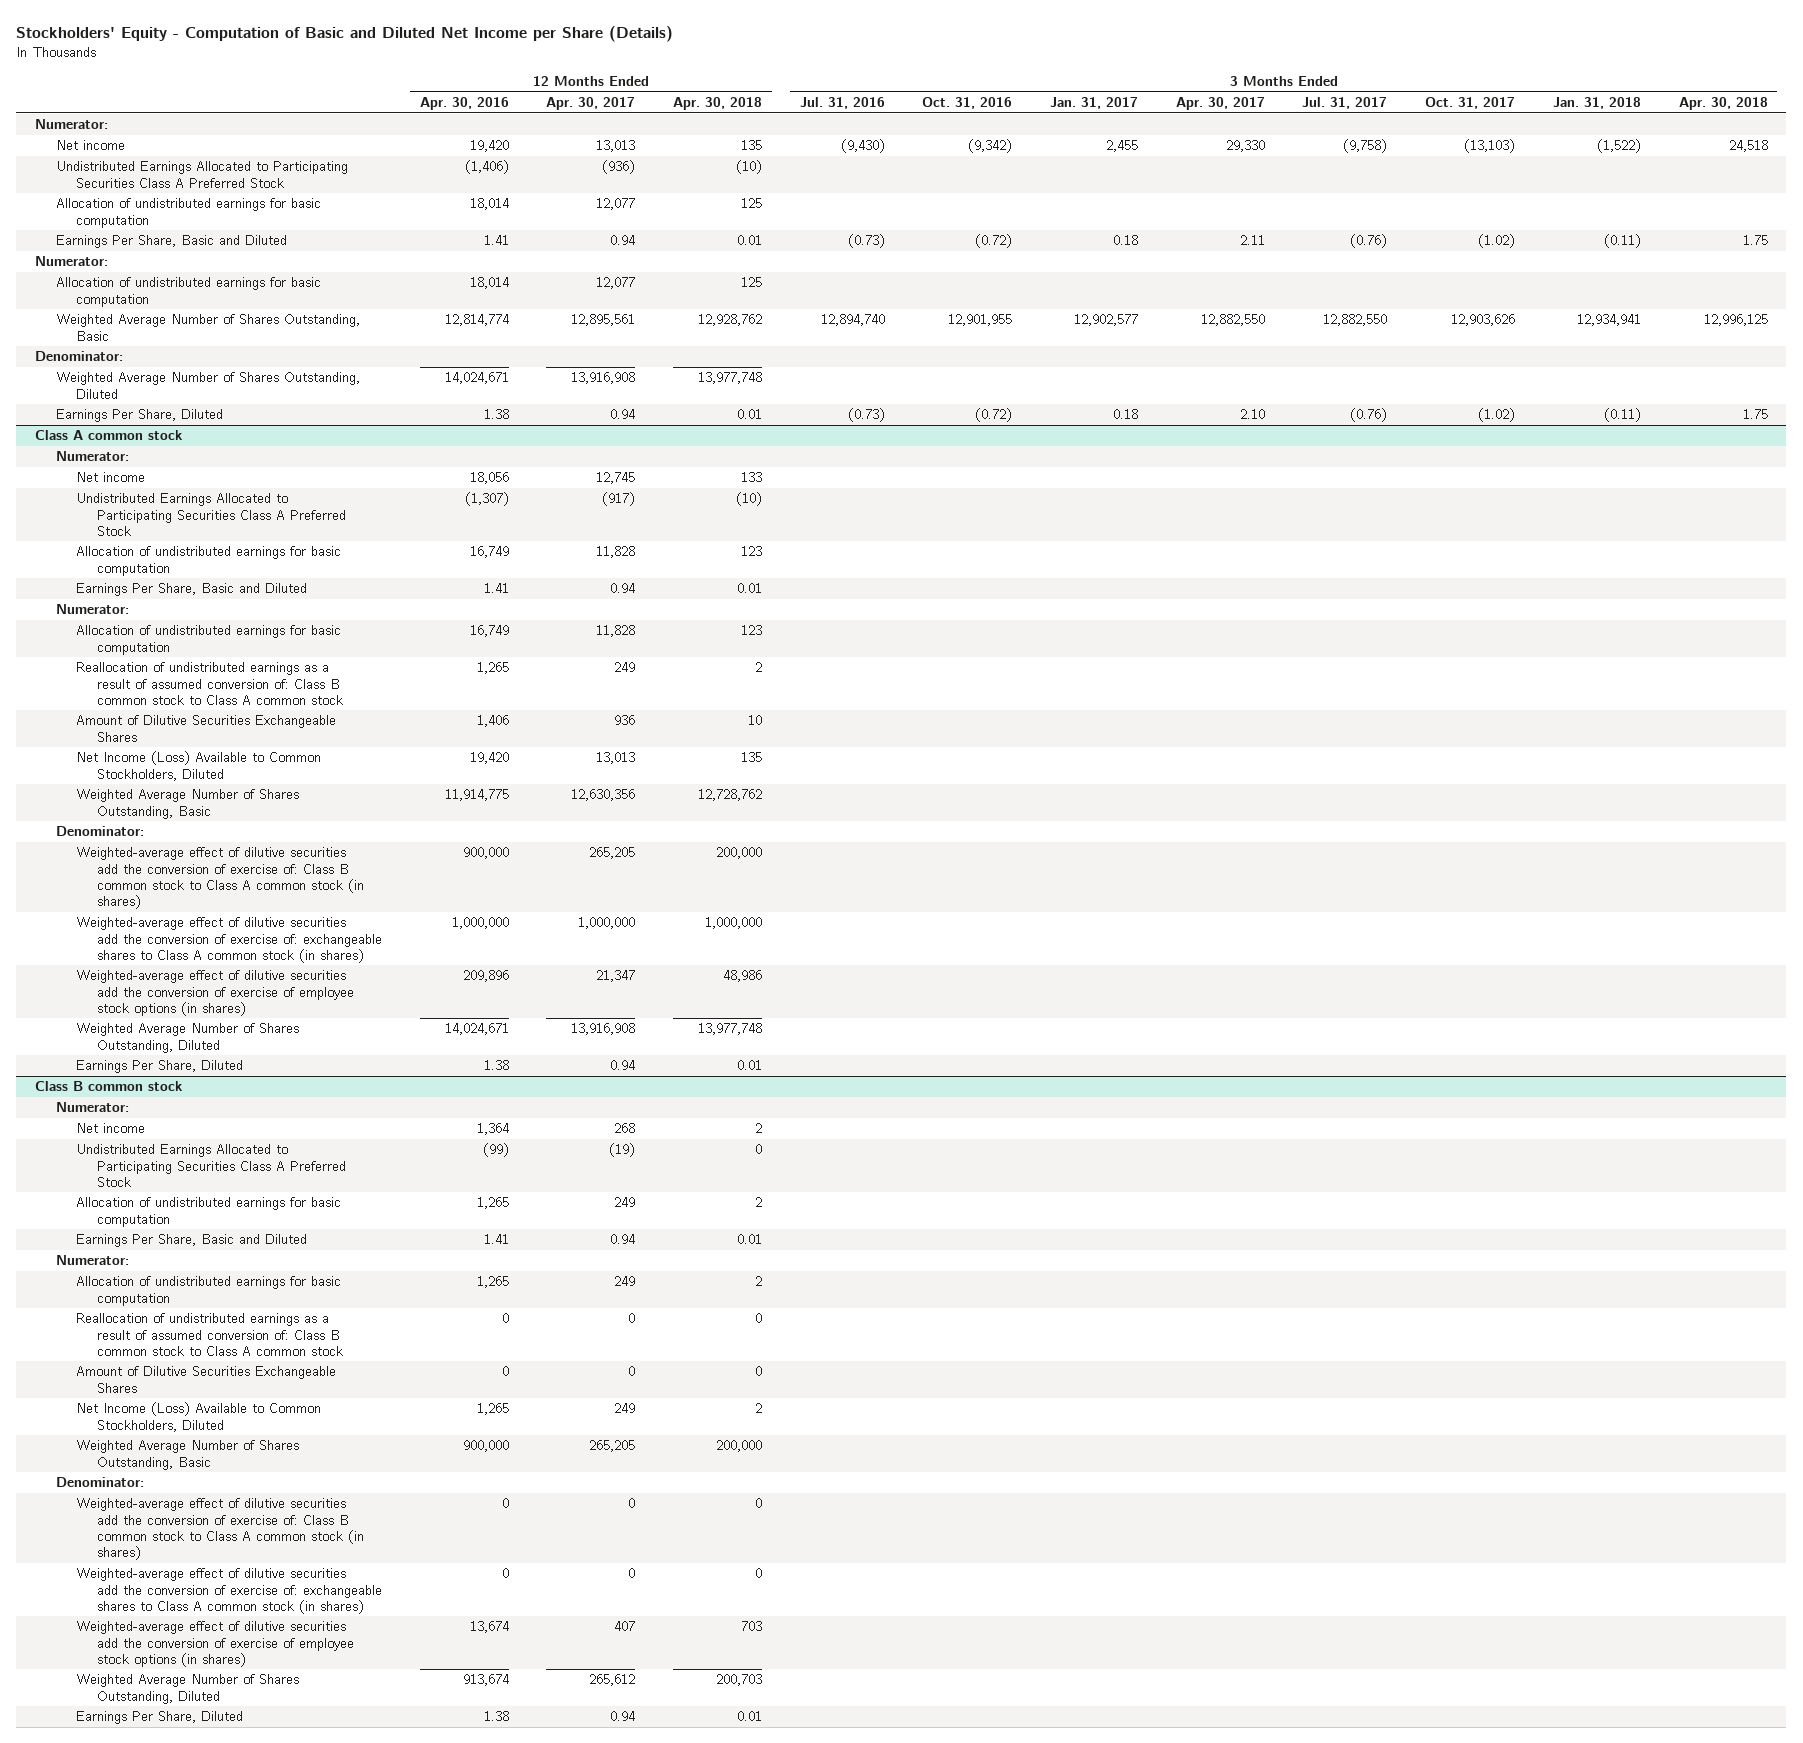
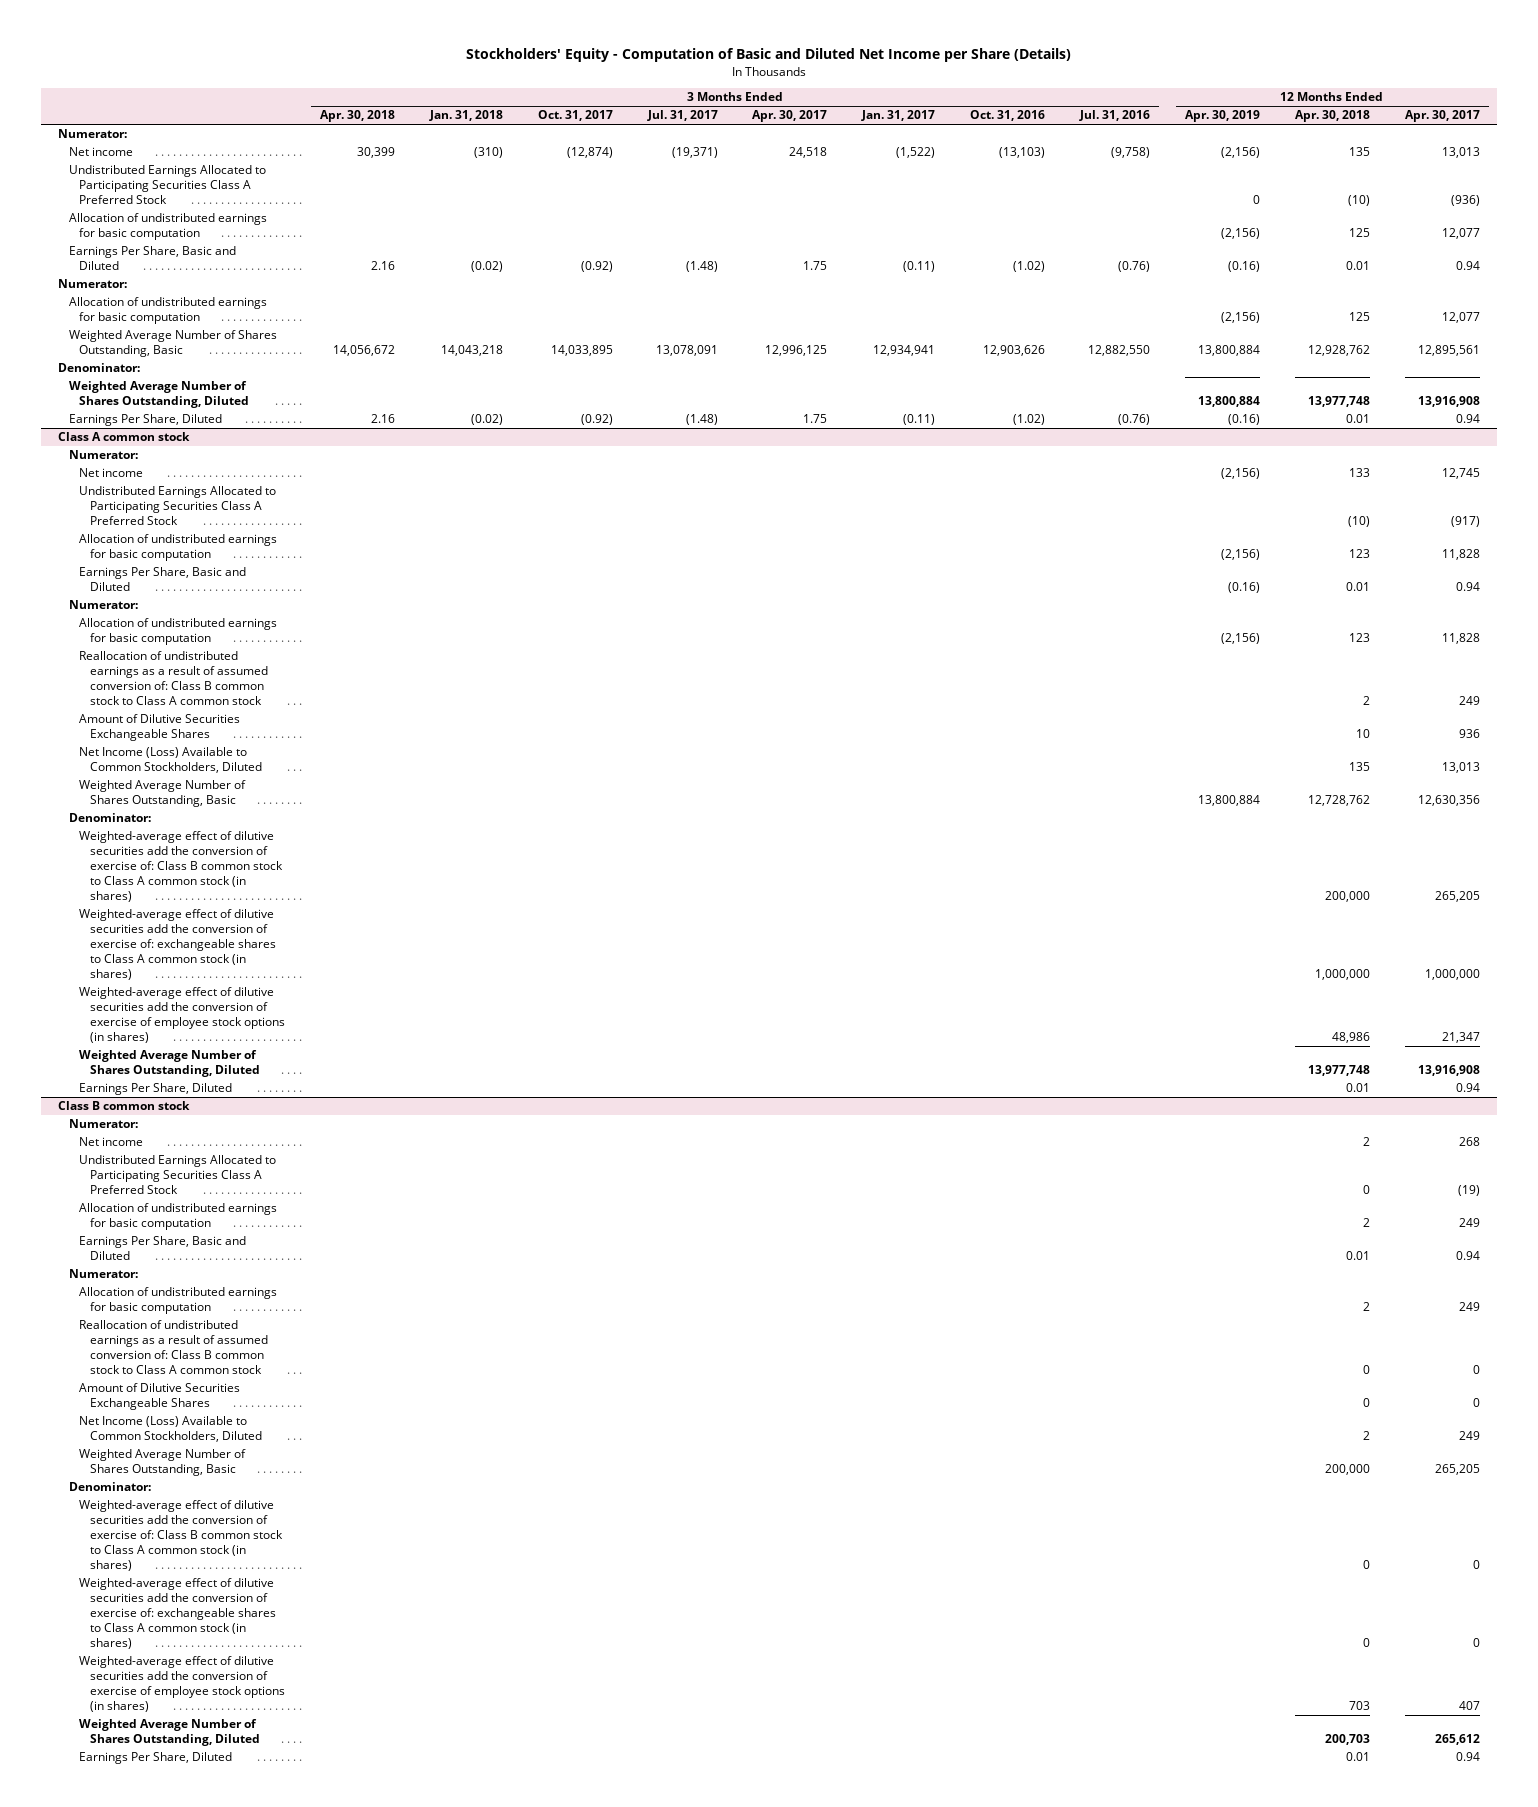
- | 12 Months Ended Apr. 30, 2016 | 12 Months Ended Apr. 30, 2017 | 12 Months Ended Apr. 30, 2018 | 3 Months Ended Jul. 31, 2016 | 3 Months Ended Oct. 31, 2016 | 3 Months Ended Jan. 31, 2017 | 3 Months Ended Apr. 30, 2017 | 3 Months Ended Jul. 31, 2017 | 3 Months Ended Oct. 31, 2017 | 3 Months Ended Jan. 31, 2018 | 3 Months Ended Apr. 30, 2018
+ | 3 Months Ended Apr. 30, 2018 | 3 Months Ended Jan. 31, 2018 | 3 Months Ended Oct. 31, 2017 | 3 Months Ended Jul. 31, 2017 | 3 Months Ended Apr. 30, 2017 | 3 Months Ended Jan. 31, 2017 | 3 Months Ended Oct. 31, 2016 | 3 Months Ended Jul. 31, 2016 | 12 Months Ended Apr. 30, 2019 | 12 Months Ended Apr. 30, 2018 | 12 Months Ended Apr. 30, 2017
- Net income | 19,420 | 13,013 | 135 | (9,430) | (9,342) | 2,455 | 29,330 | (9,758) | (13,103) | (1,522) | 24,518
+ Net income | 30,399 | (310) | (12,874) | (19,371) | 24,518 | (1,522) | (13,103) | (9,758) | (2,156) | 135 | 13,013
- Earnings Per Share, Basic and Diluted | 1.41 | 0.94 | 0.01 | (0.73) | (0.72) | 0.18 | 2.11 | (0.76) | (1.02) | (0.11) | 1.75
+ Earnings Per Share, Basic and Diluted | 2.16 | (0.02) | (0.92) | (1.48) | 1.75 | (0.11) | (1.02) | (0.76) | (0.16) | 0.01 | 0.94
- Weighted Average Number of Shares Outstanding, Basic | 12,814,774 | 12,895,561 | 12,928,762 | 12,894,740 | 12,901,955 | 12,902,577 | 12,882,550 | 12,882,550 | 12,903,626 | 12,934,941 | 12,996,125
+ Weighted Average Number of Shares Outstanding, Basic | 14,056,672 | 14,043,218 | 14,033,895 | 13,078,091 | 12,996,125 | 12,934,941 | 12,903,626 | 12,882,550 | 13,800,884 | 12,928,762 | 12,895,561
- Earnings Per Share, Diluted | 1.38 | 0.94 | 0.01 | (0.73) | (0.72) | 0.18 | 2.10 | (0.76) | (1.02) | (0.11) | 1.75
+ Earnings Per Share, Diluted | 2.16 | (0.02) | (0.92) | (1.48) | 1.75 | (0.11) | (1.02) | (0.76) | (0.16) | 0.01 | 0.94

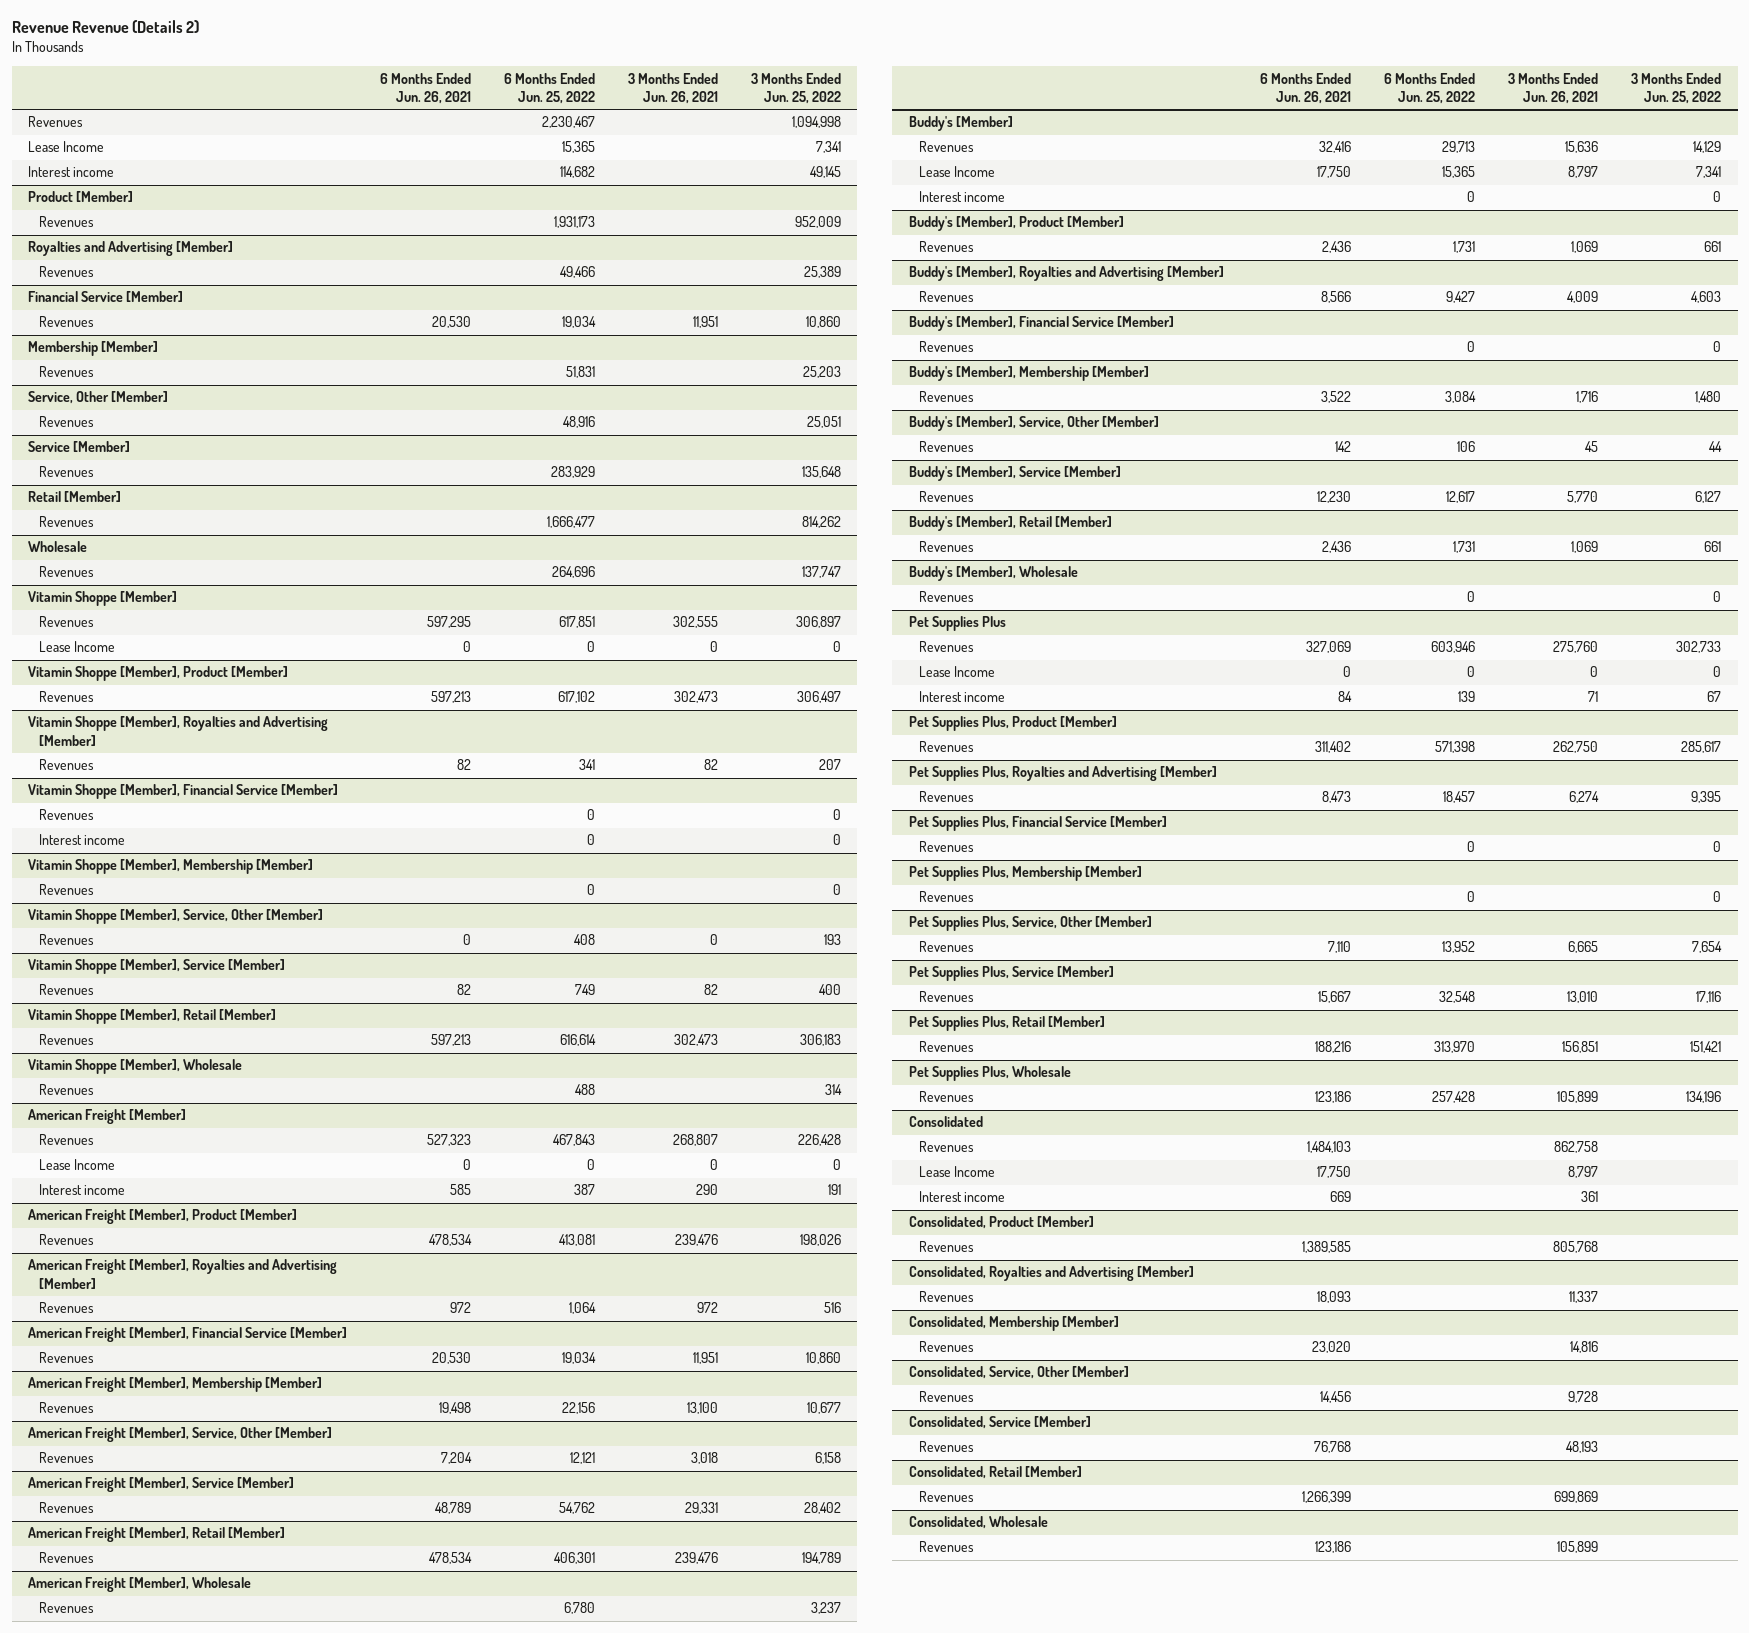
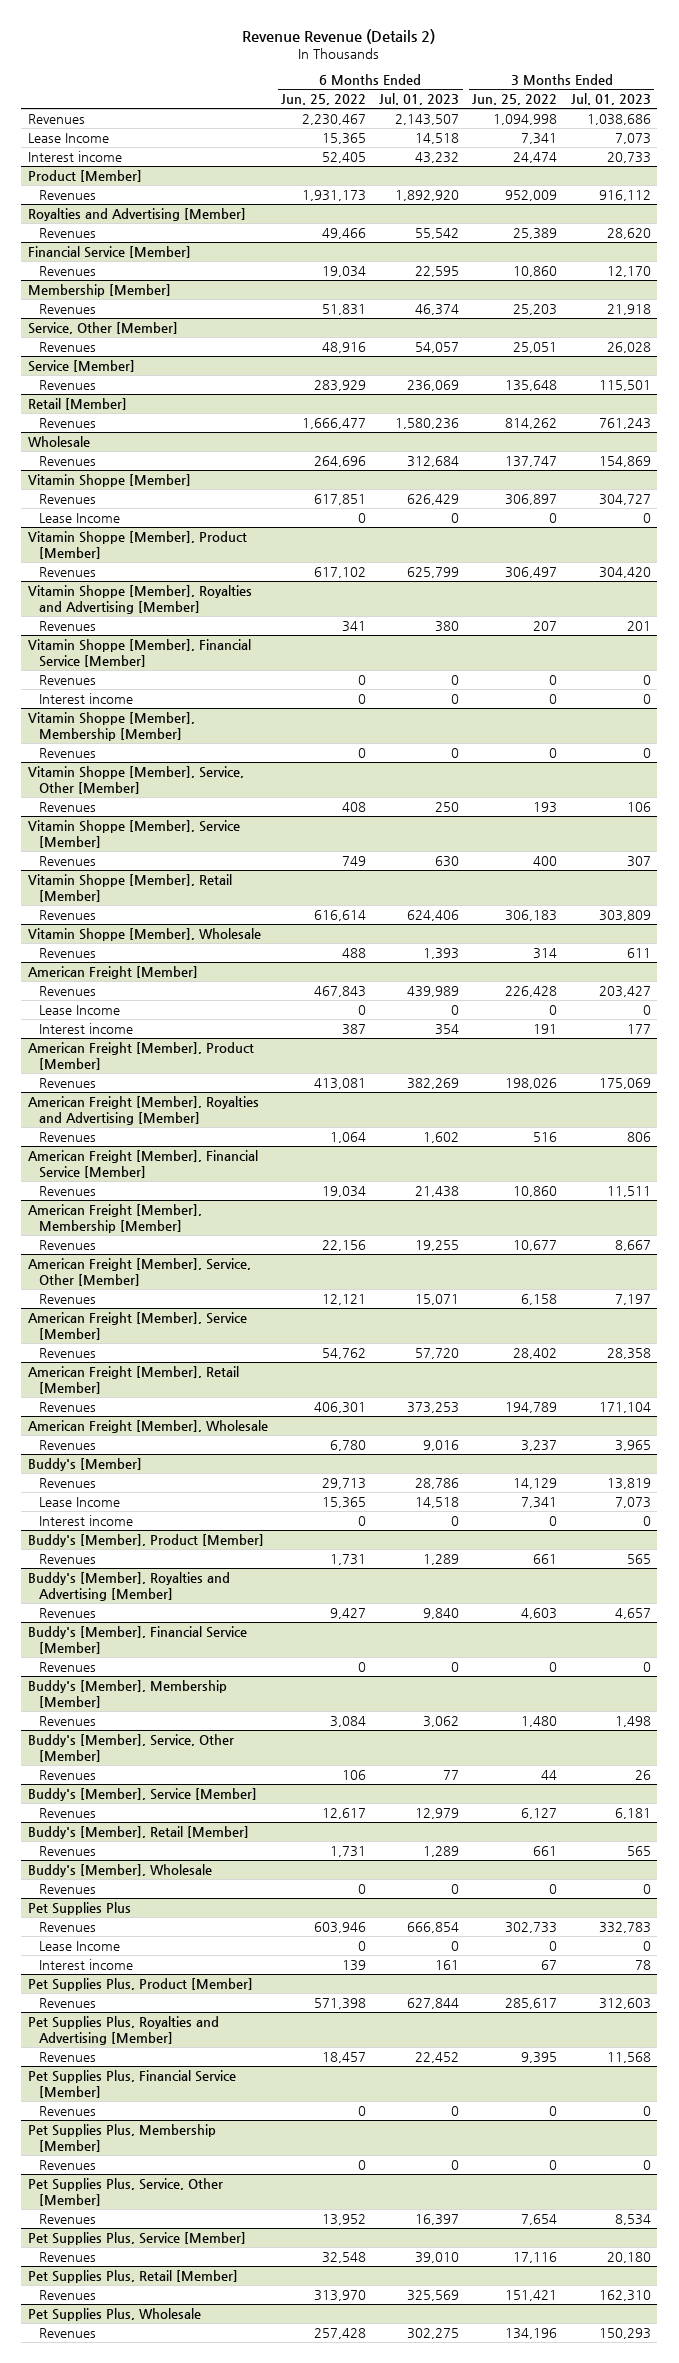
- | 6 Months Ended Jun. 26, 2021 | 6 Months Ended Jun. 25, 2022 | 3 Months Ended Jun. 26, 2021 | 3 Months Ended Jun. 25, 2022
+ | 6 Months Ended Jun. 25, 2022 | 6 Months Ended Jul. 01, 2023 | 3 Months Ended Jun. 25, 2022 | 3 Months Ended Jul. 01, 2023
- Interest income | | 114,682 | | 49,145
+ Interest income | 52,405 | 43,232 | 24,474 | 20,733
- Consolidated
- Revenues | 1,484,103 | | 862,758 |
- Lease Income | 17,750 | | 8,797 |
- Interest income | 669 | | 361 |
- Consolidated, Product [Member]
- Revenues | 1,389,585 | | 805,768 |
- Consolidated, Royalties and Advertising [Member]
- Revenues | 18,093 | | 11,337 |
- Consolidated, Membership [Member]
- Revenues | 23,020 | | 14,816 |
- Consolidated, Service, Other [Member]
- Revenues | 14,456 | | 9,728 |
- Consolidated, Service [Member]
- Revenues | 76,768 | | 48,193 |
- Consolidated, Retail [Member]
- Revenues | 1,266,399 | | 699,869 |
- Consolidated, Wholesale
- Revenues | 123,186 | | 105,899 |

